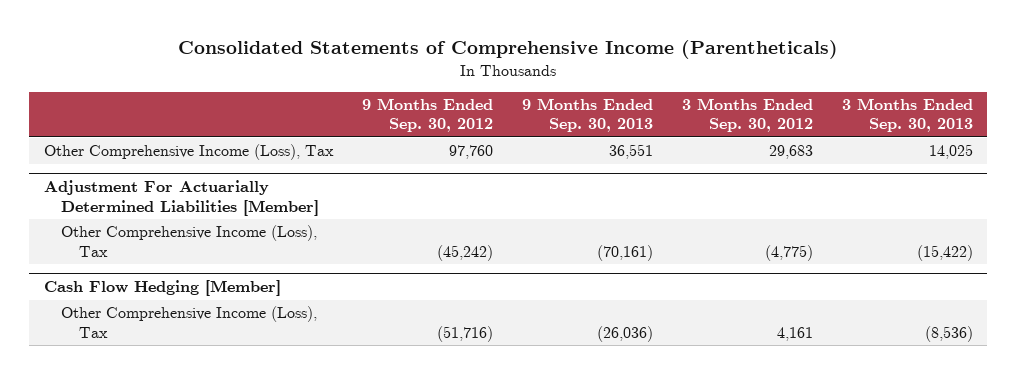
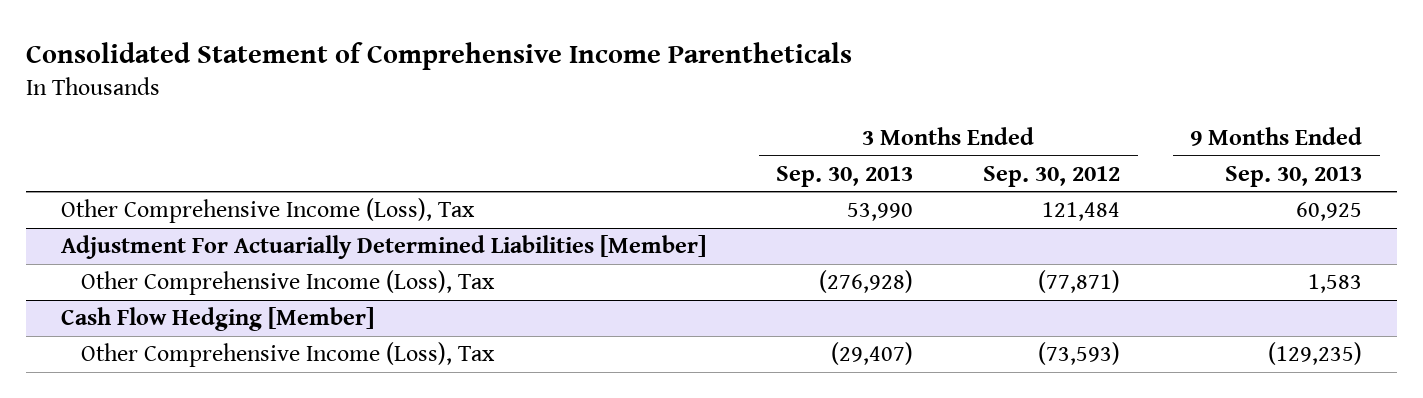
- Consolidated Statements of Comprehensive Income (Parentheticals)
+ Consolidated Statement of Comprehensive Income Parentheticals
- | 9 Months Ended Sep. 30, 2012 | 9 Months Ended Sep. 30, 2013 | 3 Months Ended Sep. 30, 2012 | 3 Months Ended Sep. 30, 2013
+ | 3 Months Ended Sep. 30, 2013 | 3 Months Ended Sep. 30, 2012 | 9 Months Ended Sep. 30, 2013
- Other Comprehensive Income (Loss), Tax | 97,760 | 36,551 | 29,683 | 14,025
+ Other Comprehensive Income (Loss), Tax | 53,990 | 121,484 | 60,925
@ Adjustment For Actuarially Determined Liabilities [Member]
- Other Comprehensive Income (Loss), Tax | (45,242) | (70,161) | (4,775) | (15,422)
+ Other Comprehensive Income (Loss), Tax | (276,928) | (77,871) | 1,583
@ Cash Flow Hedging [Member]
- Other Comprehensive Income (Loss), Tax | (51,716) | (26,036) | 4,161 | (8,536)
+ Other Comprehensive Income (Loss), Tax | (29,407) | (73,593) | (129,235)

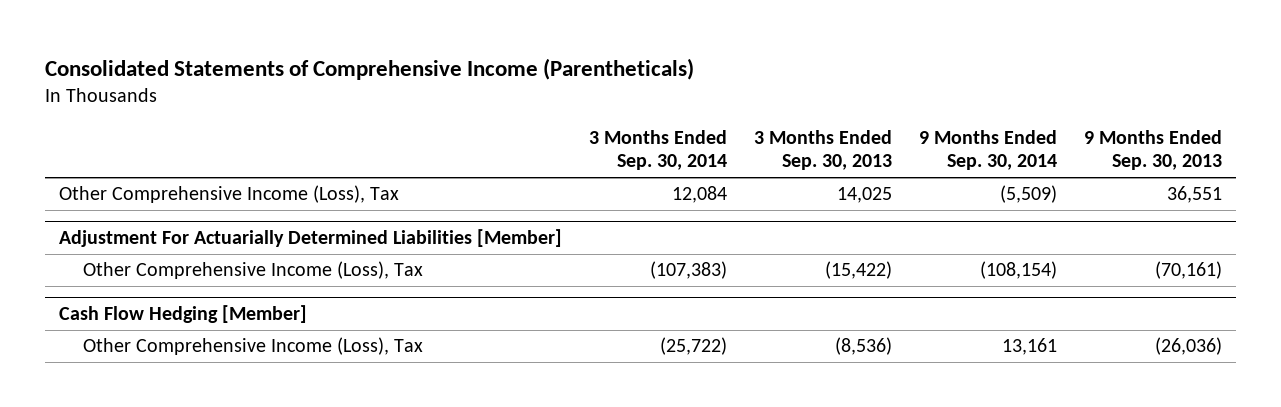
- Consolidated Statement of Comprehensive Income Parentheticals
+ Consolidated Statements of Comprehensive Income (Parentheticals)
- | 3 Months Ended Sep. 30, 2013 | 3 Months Ended Sep. 30, 2012 | 9 Months Ended Sep. 30, 2013
+ | 3 Months Ended Sep. 30, 2014 | 3 Months Ended Sep. 30, 2013 | 9 Months Ended Sep. 30, 2014 | 9 Months Ended Sep. 30, 2013
- Other Comprehensive Income (Loss), Tax | 53,990 | 121,484 | 60,925
+ Other Comprehensive Income (Loss), Tax | 12,084 | 14,025 | (5,509) | 36,551
@ Adjustment For Actuarially Determined Liabilities [Member]
- Other Comprehensive Income (Loss), Tax | (276,928) | (77,871) | 1,583
+ Other Comprehensive Income (Loss), Tax | (107,383) | (15,422) | (108,154) | (70,161)
@ Cash Flow Hedging [Member]
- Other Comprehensive Income (Loss), Tax | (29,407) | (73,593) | (129,235)
+ Other Comprehensive Income (Loss), Tax | (25,722) | (8,536) | 13,161 | (26,036)

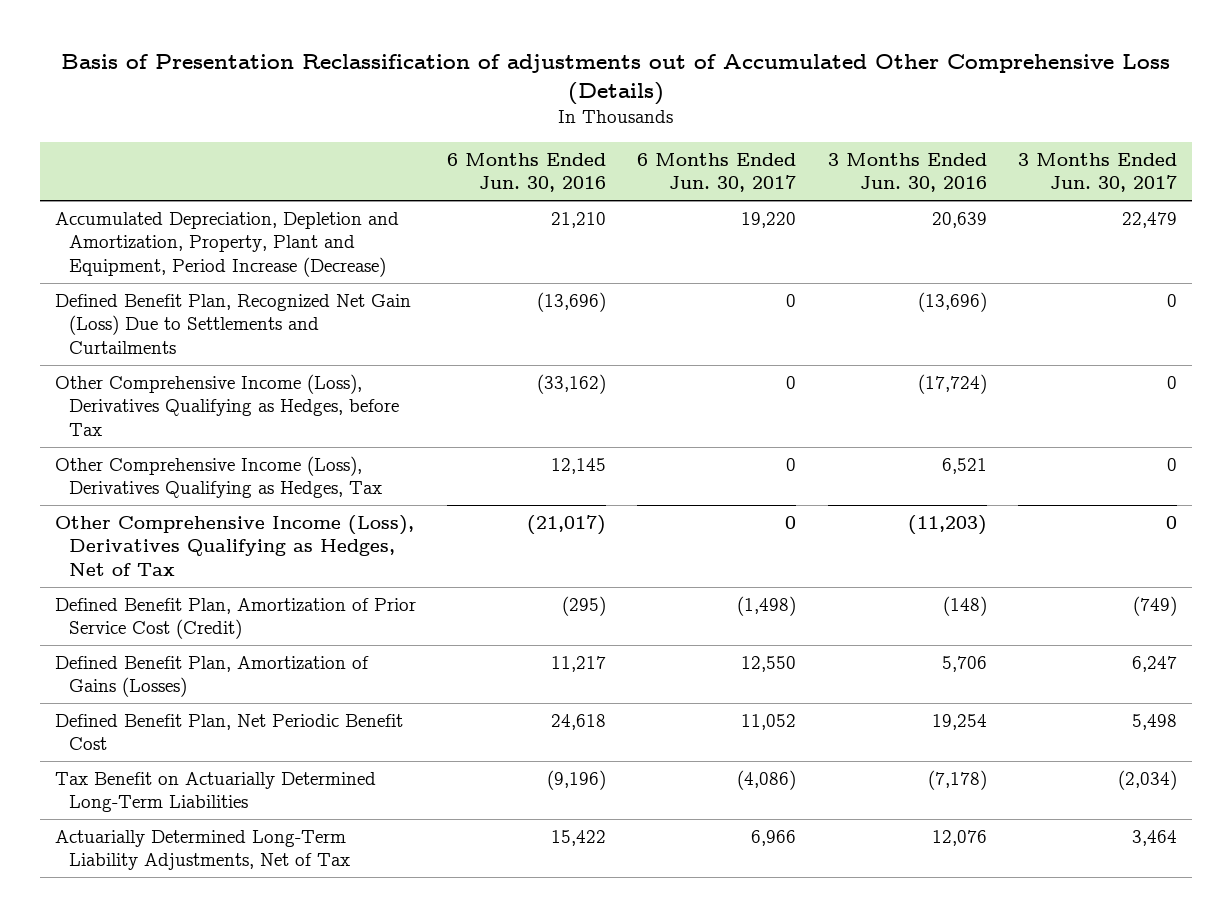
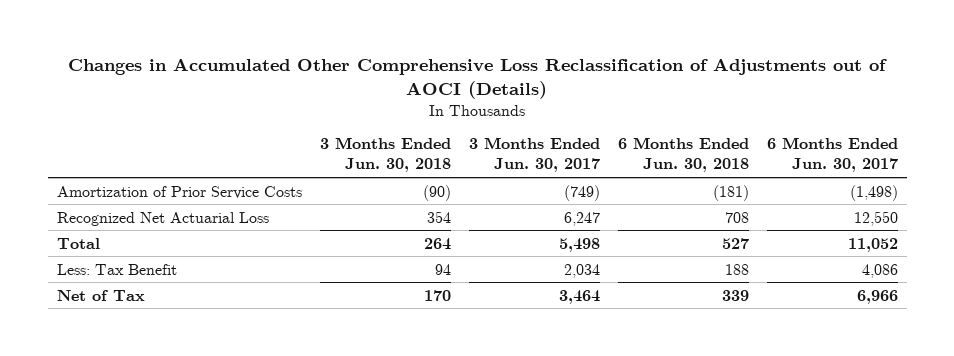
- Basis of Presentation Reclassification of adjustments out of Accumulated Other Comprehensive Loss (Details)
+ Changes in Accumulated Other Comprehensive Loss Reclassification of Adjustments out of AOCI (Details)
- | 6 Months Ended Jun. 30, 2016 | 6 Months Ended Jun. 30, 2017 | 3 Months Ended Jun. 30, 2016 | 3 Months Ended Jun. 30, 2017
+ | 3 Months Ended Jun. 30, 2018 | 3 Months Ended Jun. 30, 2017 | 6 Months Ended Jun. 30, 2018 | 6 Months Ended Jun. 30, 2017
- Accumulated Depreciation, Depletion and Amortization, Property, Plant and Equipment, Period Increase (Decrease) | 21,210 | 19,220 | 20,639 | 22,479
- Defined Benefit Plan, Recognized Net Gain (Loss) Due to Settlements and Curtailments | (13,696) | 0 | (13,696) | 0
- Other Comprehensive Income (Loss), Derivatives Qualifying as Hedges, before Tax | (33,162) | 0 | (17,724) | 0
- Other Comprehensive Income (Loss), Derivatives Qualifying as Hedges, Tax | 12,145 | 0 | 6,521 | 0
- Other Comprehensive Income (Loss), Derivatives Qualifying as Hedges, Net of Tax | (21,017) | 0 | (11,203) | 0
- Defined Benefit Plan, Amortization of Prior Service Cost (Credit) | (295) | (1,498) | (148) | (749)
- Defined Benefit Plan, Amortization of Gains (Losses) | 11,217 | 12,550 | 5,706 | 6,247
- Defined Benefit Plan, Net Periodic Benefit Cost | 24,618 | 11,052 | 19,254 | 5,498
- Tax Benefit on Actuarially Determined Long-Term Liabilities | (9,196) | (4,086) | (7,178) | (2,034)
- Actuarially Determined Long-Term Liability Adjustments, Net of Tax | 15,422 | 6,966 | 12,076 | 3,464
+ Amortization of Prior Service Costs | (90) | (749) | (181) | (1,498)
+ Recognized Net Actuarial Loss | 354 | 6,247 | 708 | 12,550
+ Total | 264 | 5,498 | 527 | 11,052
+ Less: Tax Benefit | 94 | 2,034 | 188 | 4,086
+ Net of Tax | 170 | 3,464 | 339 | 6,966

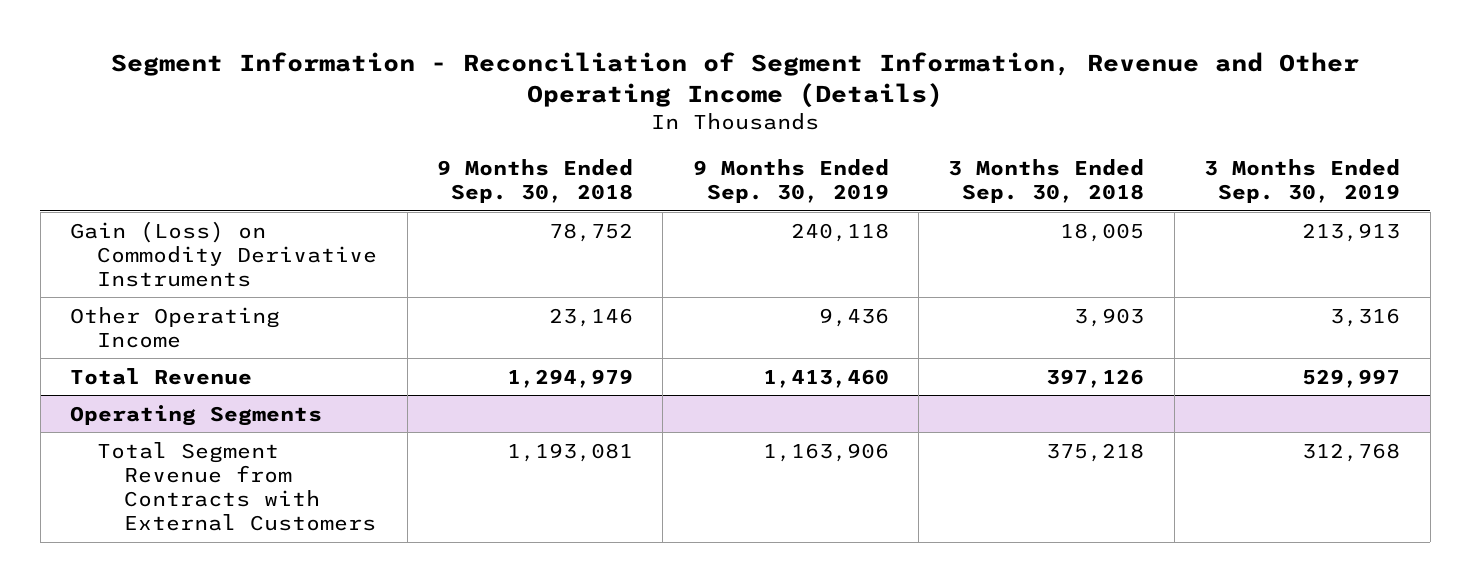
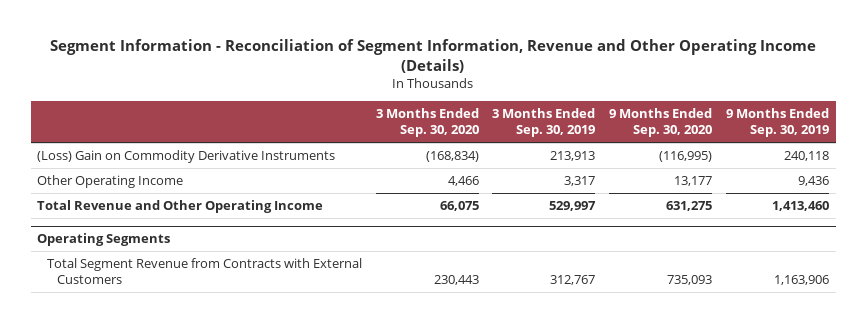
- | 9 Months Ended Sep. 30, 2018 | 9 Months Ended Sep. 30, 2019 | 3 Months Ended Sep. 30, 2018 | 3 Months Ended Sep. 30, 2019
+ | 3 Months Ended Sep. 30, 2020 | 3 Months Ended Sep. 30, 2019 | 9 Months Ended Sep. 30, 2020 | 9 Months Ended Sep. 30, 2019
- Gain (Loss) on Commodity Derivative Instruments | 78,752 | 240,118 | 18,005 | 213,913
- Other Operating Income | 23,146 | 9,436 | 3,903 | 3,316
- Total Revenue | 1,294,979 | 1,413,460 | 397,126 | 529,997
+ (Loss) Gain on Commodity Derivative Instruments | (168,834) | 213,913 | (116,995) | 240,118
+ Other Operating Income | 4,466 | 3,317 | 13,177 | 9,436
+ Total Revenue and Other Operating Income | 66,075 | 529,997 | 631,275 | 1,413,460
@ Operating Segments
- Total Segment Revenue from Contracts with External Customers | 1,193,081 | 1,163,906 | 375,218 | 312,768
+ Total Segment Revenue from Contracts with External Customers | 230,443 | 312,767 | 735,093 | 1,163,906

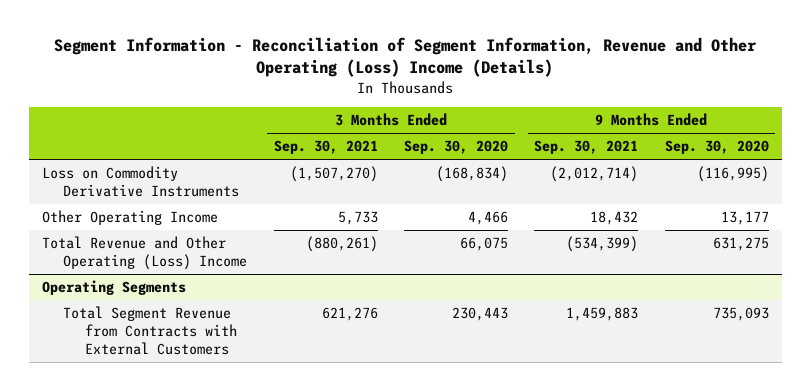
- Segment Information - Reconciliation of Segment Information, Revenue and Other Operating Income (Details)
+ Segment Information - Reconciliation of Segment Information, Revenue and Other Operating (Loss) Income (Details)
- | 3 Months Ended Sep. 30, 2020 | 3 Months Ended Sep. 30, 2019 | 9 Months Ended Sep. 30, 2020 | 9 Months Ended Sep. 30, 2019
+ | 3 Months Ended Sep. 30, 2021 | 3 Months Ended Sep. 30, 2020 | 9 Months Ended Sep. 30, 2021 | 9 Months Ended Sep. 30, 2020
- (Loss) Gain on Commodity Derivative Instruments | (168,834) | 213,913 | (116,995) | 240,118
+ Loss on Commodity Derivative Instruments | (1,507,270) | (168,834) | (2,012,714) | (116,995)
- Total Revenue and Other Operating Income | 66,075 | 529,997 | 631,275 | 1,413,460
+ Total Revenue and Other Operating (Loss) Income | (880,261) | 66,075 | (534,399) | 631,275

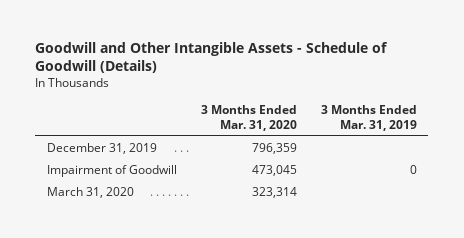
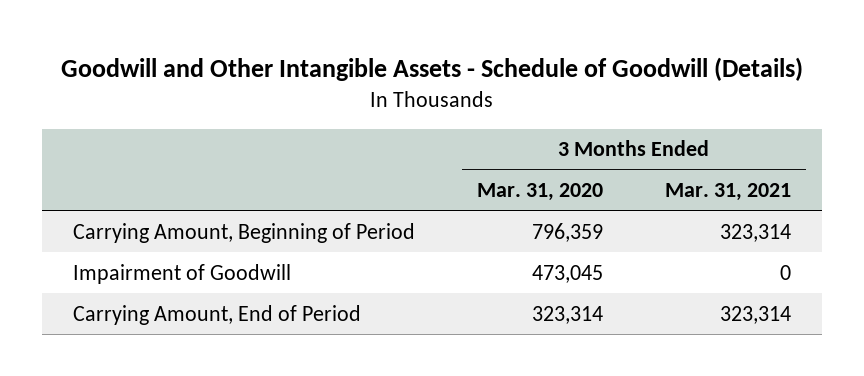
- | 3 Months Ended Mar. 31, 2020 | 3 Months Ended Mar. 31, 2019
+ | 3 Months Ended Mar. 31, 2020 | 3 Months Ended Mar. 31, 2021
- December 31, 2019 | 796,359 |
+ Carrying Amount, Beginning of Period | 796,359 | 323,314
- March 31, 2020 | 323,314 |
+ Carrying Amount, End of Period | 323,314 | 323,314

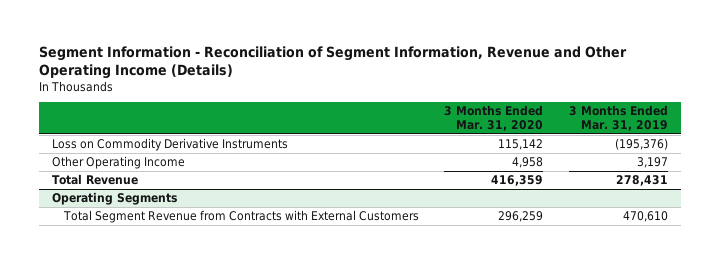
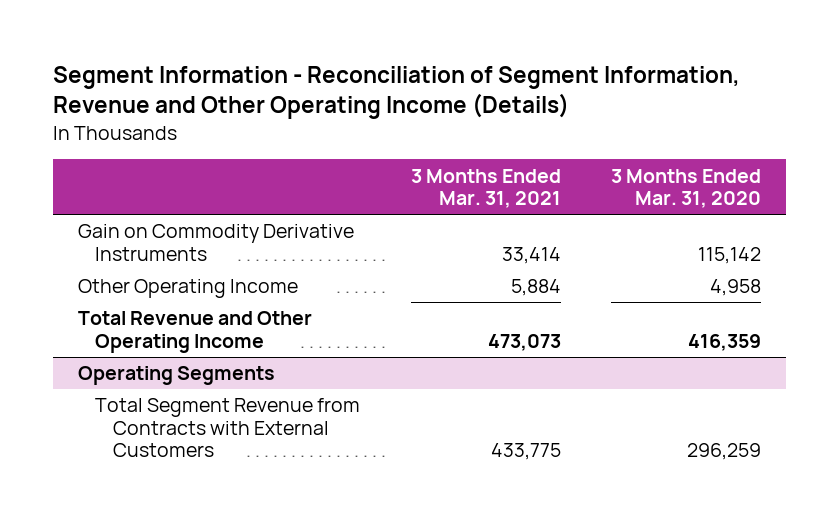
- | 3 Months Ended Mar. 31, 2020 | 3 Months Ended Mar. 31, 2019
+ | 3 Months Ended Mar. 31, 2021 | 3 Months Ended Mar. 31, 2020
- Loss on Commodity Derivative Instruments | 115,142 | (195,376)
+ Gain on Commodity Derivative Instruments | 33,414 | 115,142
- Total Revenue | 416,359 | 278,431
+ Total Revenue and Other Operating Income | 473,073 | 416,359

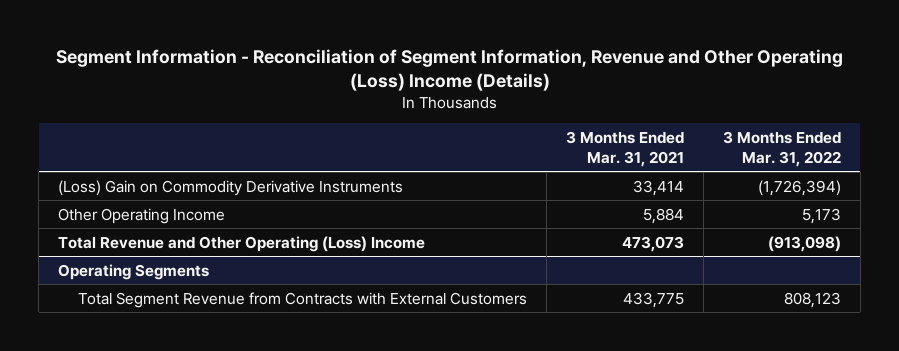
- Segment Information - Reconciliation of Segment Information, Revenue and Other Operating Income (Details)
+ Segment Information - Reconciliation of Segment Information, Revenue and Other Operating (Loss) Income (Details)
- | 3 Months Ended Mar. 31, 2021 | 3 Months Ended Mar. 31, 2020
+ | 3 Months Ended Mar. 31, 2021 | 3 Months Ended Mar. 31, 2022
- Gain on Commodity Derivative Instruments | 33,414 | 115,142
+ (Loss) Gain on Commodity Derivative Instruments | 33,414 | (1,726,394)
- Total Revenue and Other Operating Income | 473,073 | 416,359
+ Total Revenue and Other Operating (Loss) Income | 473,073 | (913,098)

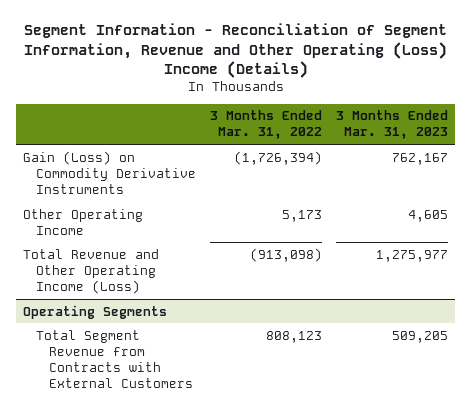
- | 3 Months Ended Mar. 31, 2021 | 3 Months Ended Mar. 31, 2022
+ | 3 Months Ended Mar. 31, 2022 | 3 Months Ended Mar. 31, 2023
- (Loss) Gain on Commodity Derivative Instruments | 33,414 | (1,726,394)
+ Gain (Loss) on Commodity Derivative Instruments | (1,726,394) | 762,167
- Total Revenue and Other Operating (Loss) Income | 473,073 | (913,098)
+ Total Revenue and Other Operating Income (Loss) | (913,098) | 1,275,977

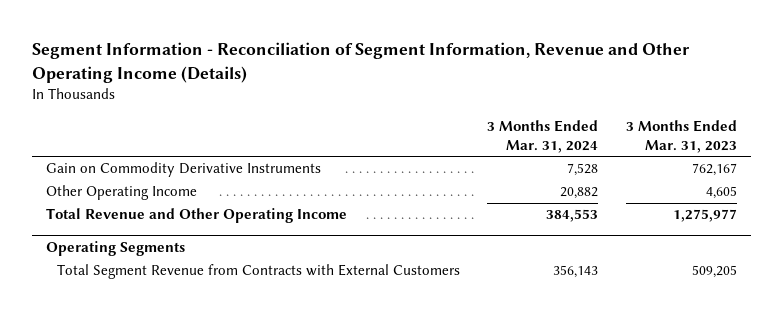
- Segment Information - Reconciliation of Segment Information, Revenue and Other Operating (Loss) Income (Details)
+ Segment Information - Reconciliation of Segment Information, Revenue and Other Operating Income (Details)
- | 3 Months Ended Mar. 31, 2022 | 3 Months Ended Mar. 31, 2023
+ | 3 Months Ended Mar. 31, 2024 | 3 Months Ended Mar. 31, 2023
- Gain (Loss) on Commodity Derivative Instruments | (1,726,394) | 762,167
+ Gain on Commodity Derivative Instruments | 7,528 | 762,167
- Total Revenue and Other Operating Income (Loss) | (913,098) | 1,275,977
+ Total Revenue and Other Operating Income | 384,553 | 1,275,977

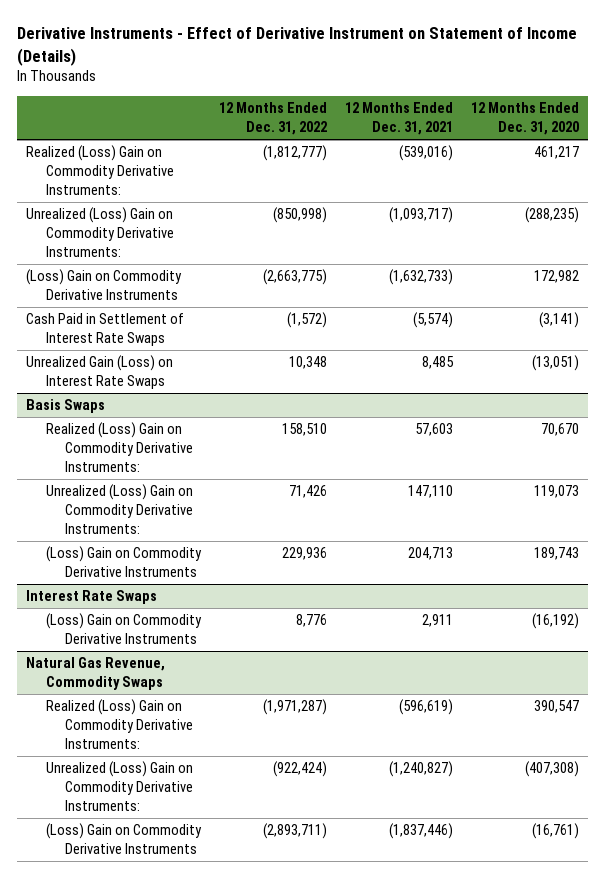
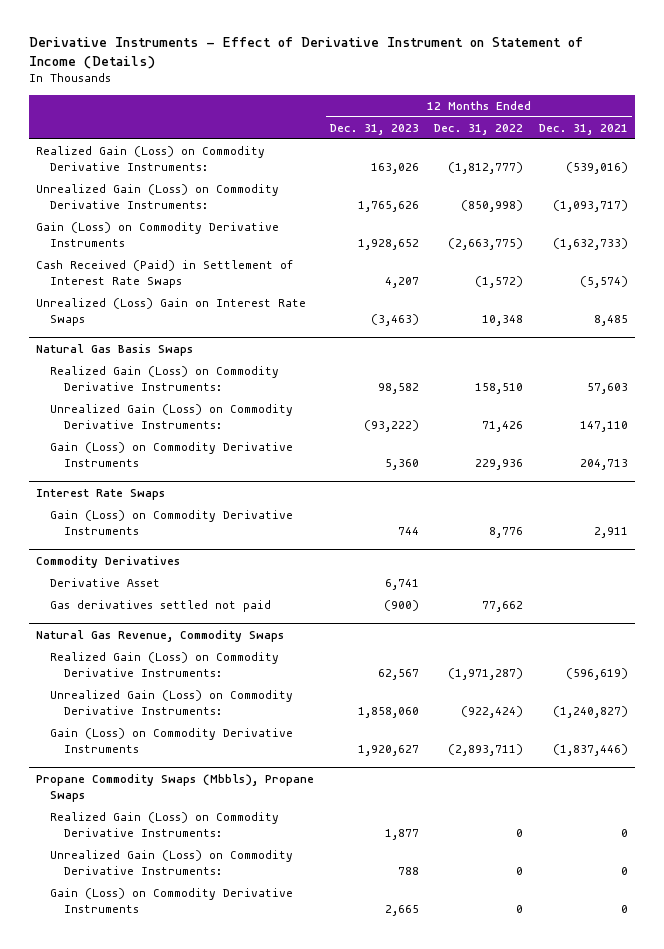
- | 12 Months Ended Dec. 31, 2022 | 12 Months Ended Dec. 31, 2021 | 12 Months Ended Dec. 31, 2020
+ | 12 Months Ended Dec. 31, 2023 | 12 Months Ended Dec. 31, 2022 | 12 Months Ended Dec. 31, 2021
- Realized (Loss) Gain on Commodity Derivative Instruments: | (1,812,777) | (539,016) | 461,217
- Unrealized (Loss) Gain on Commodity Derivative Instruments: | (850,998) | (1,093,717) | (288,235)
- (Loss) Gain on Commodity Derivative Instruments | (2,663,775) | (1,632,733) | 172,982
- Cash Paid in Settlement of Interest Rate Swaps | (1,572) | (5,574) | (3,141)
- Unrealized Gain (Loss) on Interest Rate Swaps | 10,348 | 8,485 | (13,051)
- Basis Swaps
- Realized (Loss) Gain on Commodity Derivative Instruments: | 158,510 | 57,603 | 70,670
- Unrealized (Loss) Gain on Commodity Derivative Instruments: | 71,426 | 147,110 | 119,073
- (Loss) Gain on Commodity Derivative Instruments | 229,936 | 204,713 | 189,743
+ Realized Gain (Loss) on Commodity Derivative Instruments: | 163,026 | (1,812,777) | (539,016)
+ Unrealized Gain (Loss) on Commodity Derivative Instruments: | 1,765,626 | (850,998) | (1,093,717)
+ Gain (Loss) on Commodity Derivative Instruments | 1,928,652 | (2,663,775) | (1,632,733)
+ Cash Received (Paid) in Settlement of Interest Rate Swaps | 4,207 | (1,572) | (5,574)
+ Unrealized (Loss) Gain on Interest Rate Swaps | (3,463) | 10,348 | 8,485
+ Natural Gas Basis Swaps
+ Realized Gain (Loss) on Commodity Derivative Instruments: | 98,582 | 158,510 | 57,603
+ Unrealized Gain (Loss) on Commodity Derivative Instruments: | (93,222) | 71,426 | 147,110
+ Gain (Loss) on Commodity Derivative Instruments | 5,360 | 229,936 | 204,713
@ Interest Rate Swaps
- (Loss) Gain on Commodity Derivative Instruments | 8,776 | 2,911 | (16,192)
+ Gain (Loss) on Commodity Derivative Instruments | 744 | 8,776 | 2,911
+ Commodity Derivatives
+ Derivative Asset | 6,741 | |
+ Gas derivatives settled not paid | (900) | 77,662 |
@ Natural Gas Revenue, Commodity Swaps
- Realized (Loss) Gain on Commodity Derivative Instruments: | (1,971,287) | (596,619) | 390,547
- Unrealized (Loss) Gain on Commodity Derivative Instruments: | (922,424) | (1,240,827) | (407,308)
- (Loss) Gain on Commodity Derivative Instruments | (2,893,711) | (1,837,446) | (16,761)
+ Realized Gain (Loss) on Commodity Derivative Instruments: | 62,567 | (1,971,287) | (596,619)
+ Unrealized Gain (Loss) on Commodity Derivative Instruments: | 1,858,060 | (922,424) | (1,240,827)
+ Gain (Loss) on Commodity Derivative Instruments | 1,920,627 | (2,893,711) | (1,837,446)
+ Propane Commodity Swaps (Mbbls), Propane Swaps
+ Realized Gain (Loss) on Commodity Derivative Instruments: | 1,877 | 0 | 0
+ Unrealized Gain (Loss) on Commodity Derivative Instruments: | 788 | 0 | 0
+ Gain (Loss) on Commodity Derivative Instruments | 2,665 | 0 | 0

